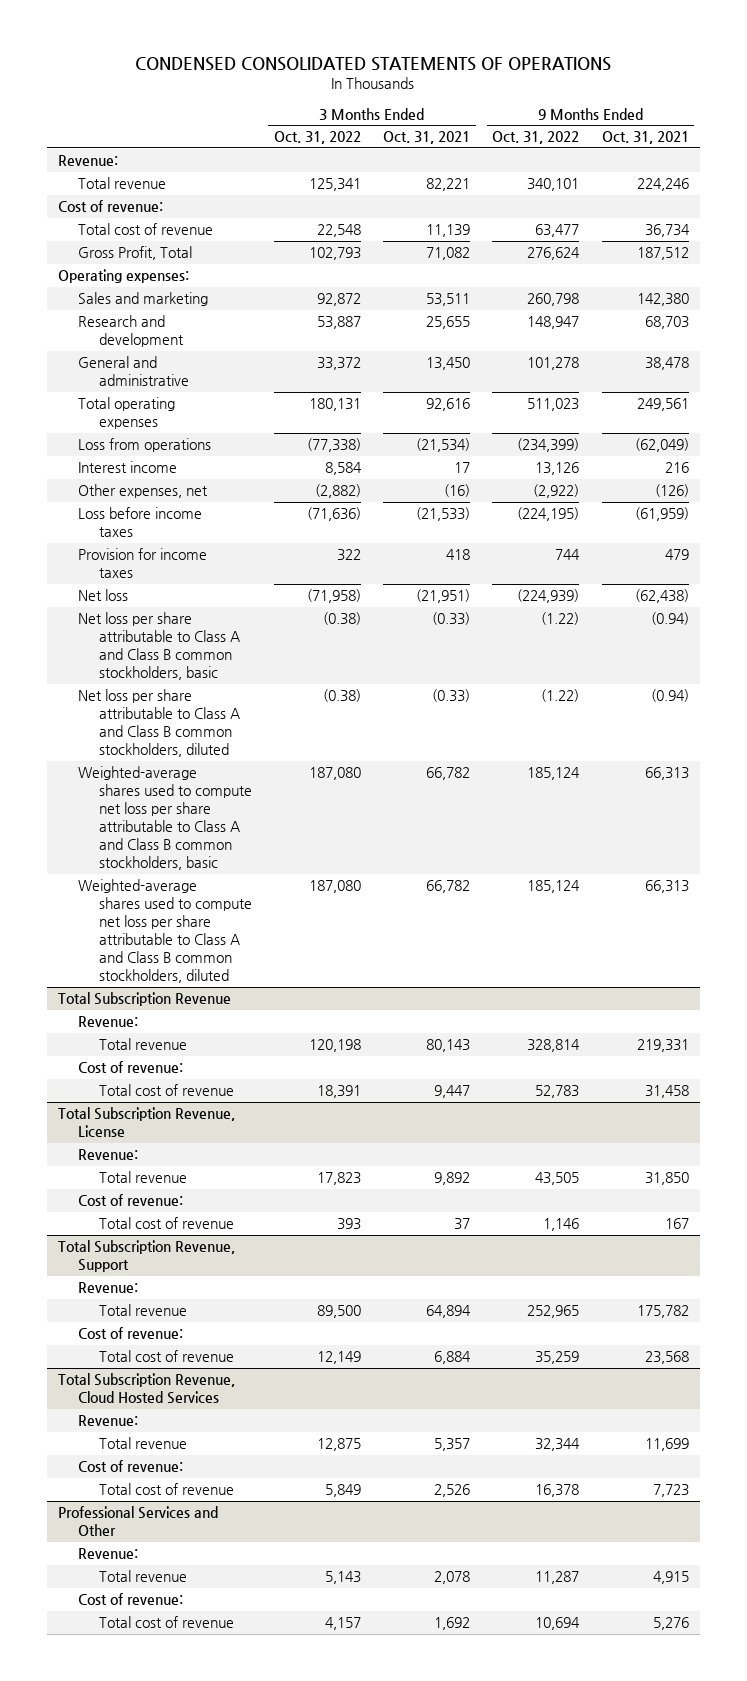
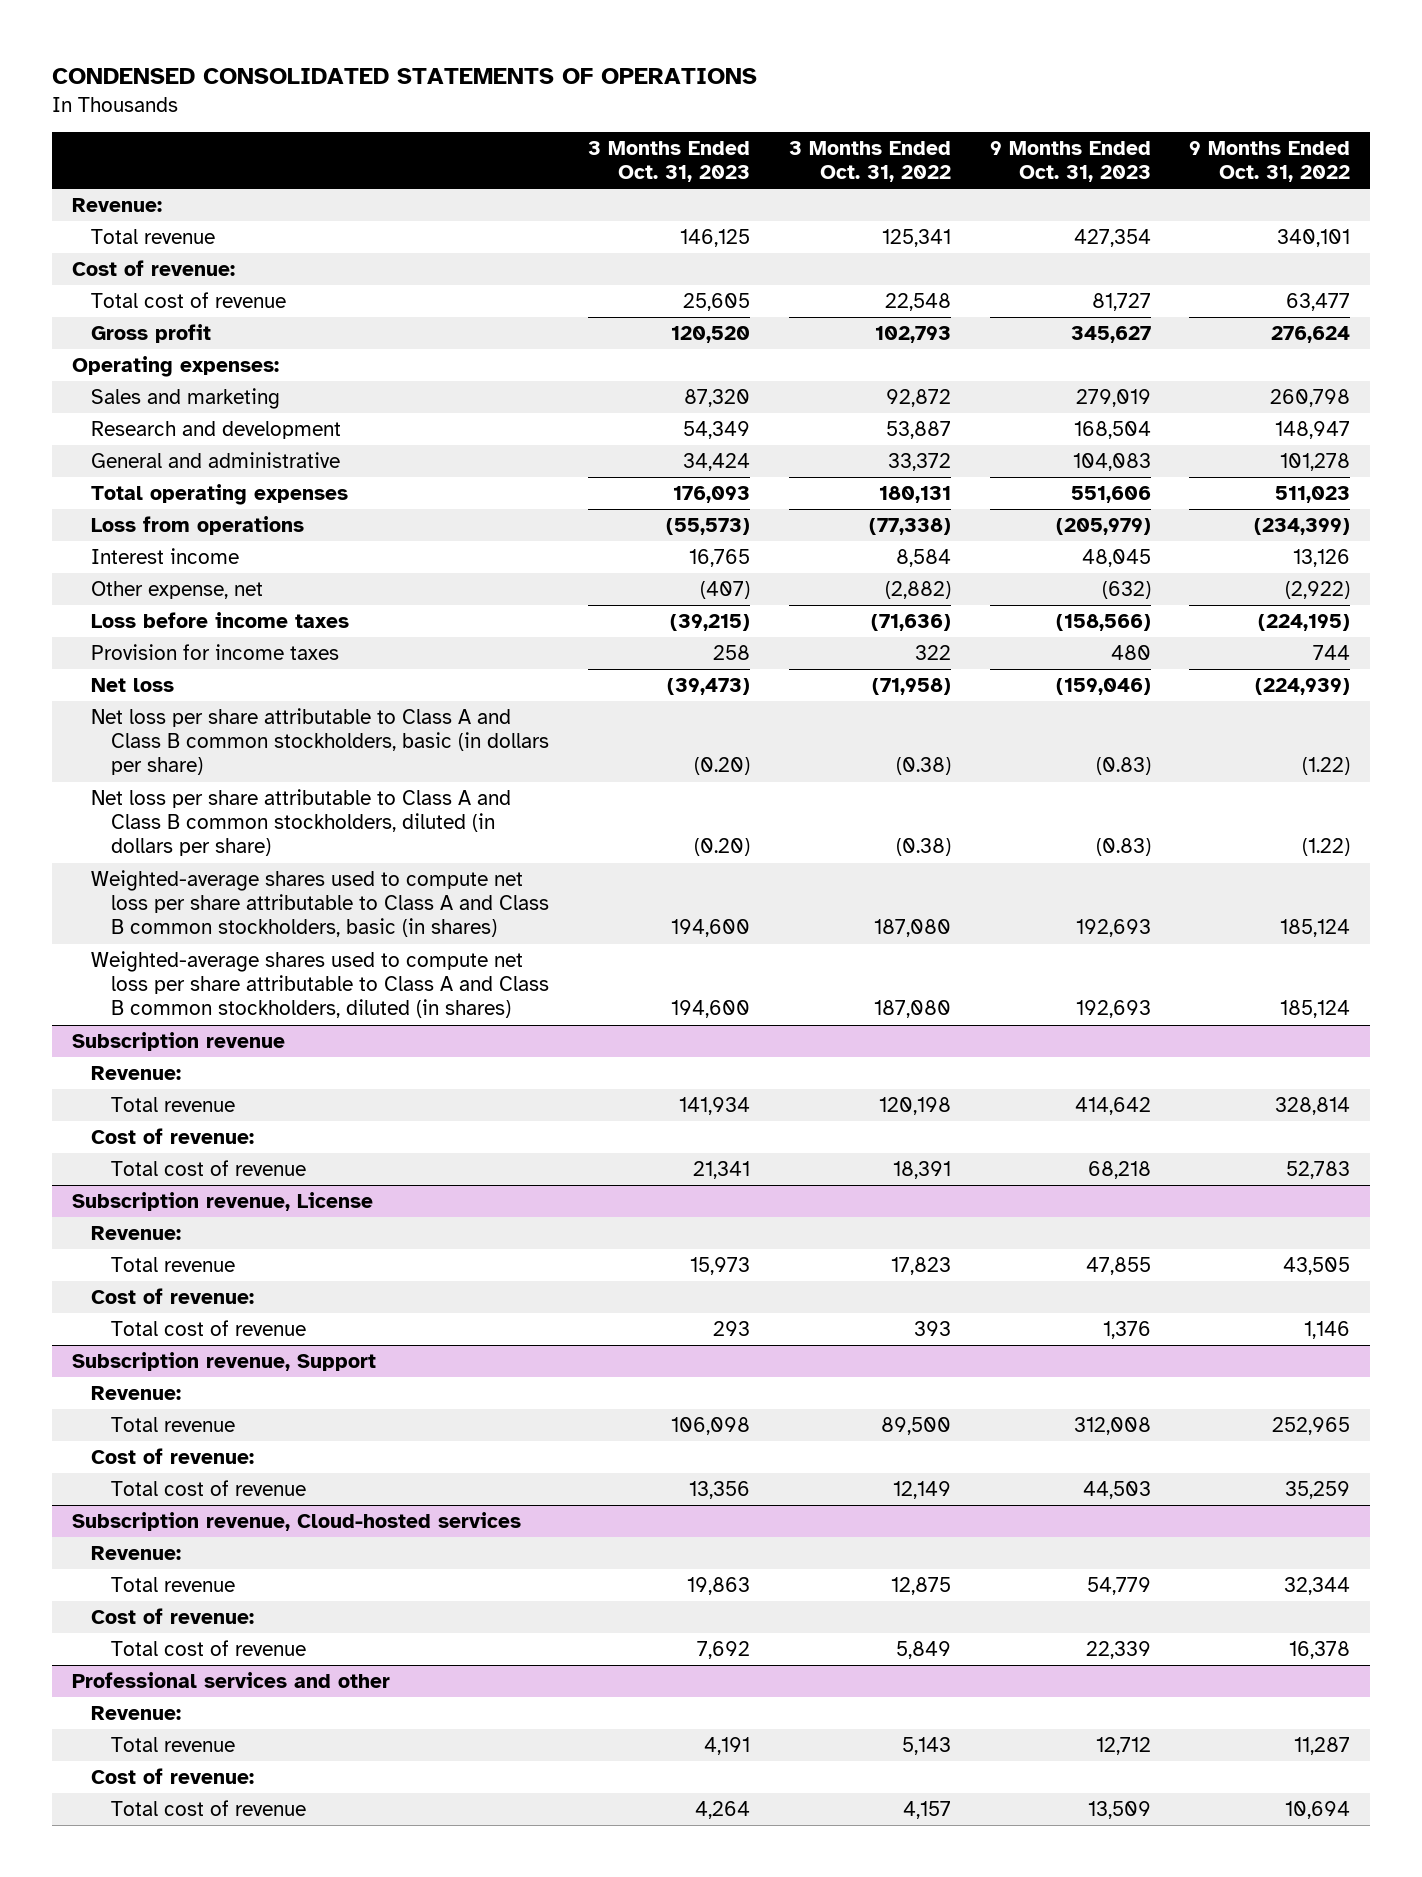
- | 3 Months Ended Oct. 31, 2022 | 3 Months Ended Oct. 31, 2021 | 9 Months Ended Oct. 31, 2022 | 9 Months Ended Oct. 31, 2021
+ | 3 Months Ended Oct. 31, 2023 | 3 Months Ended Oct. 31, 2022 | 9 Months Ended Oct. 31, 2023 | 9 Months Ended Oct. 31, 2022
- Gross Profit, Total | 102,793 | 71,082 | 276,624 | 187,512
+ Gross profit | 120,520 | 102,793 | 345,627 | 276,624
- Other expenses, net | (2,882) | (16) | (2,922) | (126)
+ Other expense, net | (407) | (2,882) | (632) | (2,922)
- Net loss per share attributable to Class A and Class B common stockholders, basic | (0.38) | (0.33) | (1.22) | (0.94)
- Net loss per share attributable to Class A and Class B common stockholders, diluted | (0.38) | (0.33) | (1.22) | (0.94)
- Weighted-average shares used to compute net loss per share attributable to Class A and Class B common stockholders, basic | 187,080 | 66,782 | 185,124 | 66,313
- Weighted-average shares used to compute net loss per share attributable to Class A and Class B common stockholders, diluted | 187,080 | 66,782 | 185,124 | 66,313
- Total Subscription Revenue
+ Net loss per share attributable to Class A and Class B common stockholders, basic (in dollars per share) | (0.20) | (0.38) | (0.83) | (1.22)
+ Net loss per share attributable to Class A and Class B common stockholders, diluted (in dollars per share) | (0.20) | (0.38) | (0.83) | (1.22)
+ Weighted-average shares used to compute net loss per share attributable to Class A and Class B common stockholders, basic (in shares) | 194,600 | 187,080 | 192,693 | 185,124
+ Weighted-average shares used to compute net loss per share attributable to Class A and Class B common stockholders, diluted (in shares) | 194,600 | 187,080 | 192,693 | 185,124
+ Subscription revenue
- Total Subscription Revenue, License
+ Subscription revenue, License
- Total Subscription Revenue, Support
+ Subscription revenue, Support
- Total Subscription Revenue, Cloud Hosted Services
+ Subscription revenue, Cloud-hosted services
- Professional Services and Other
+ Professional services and other

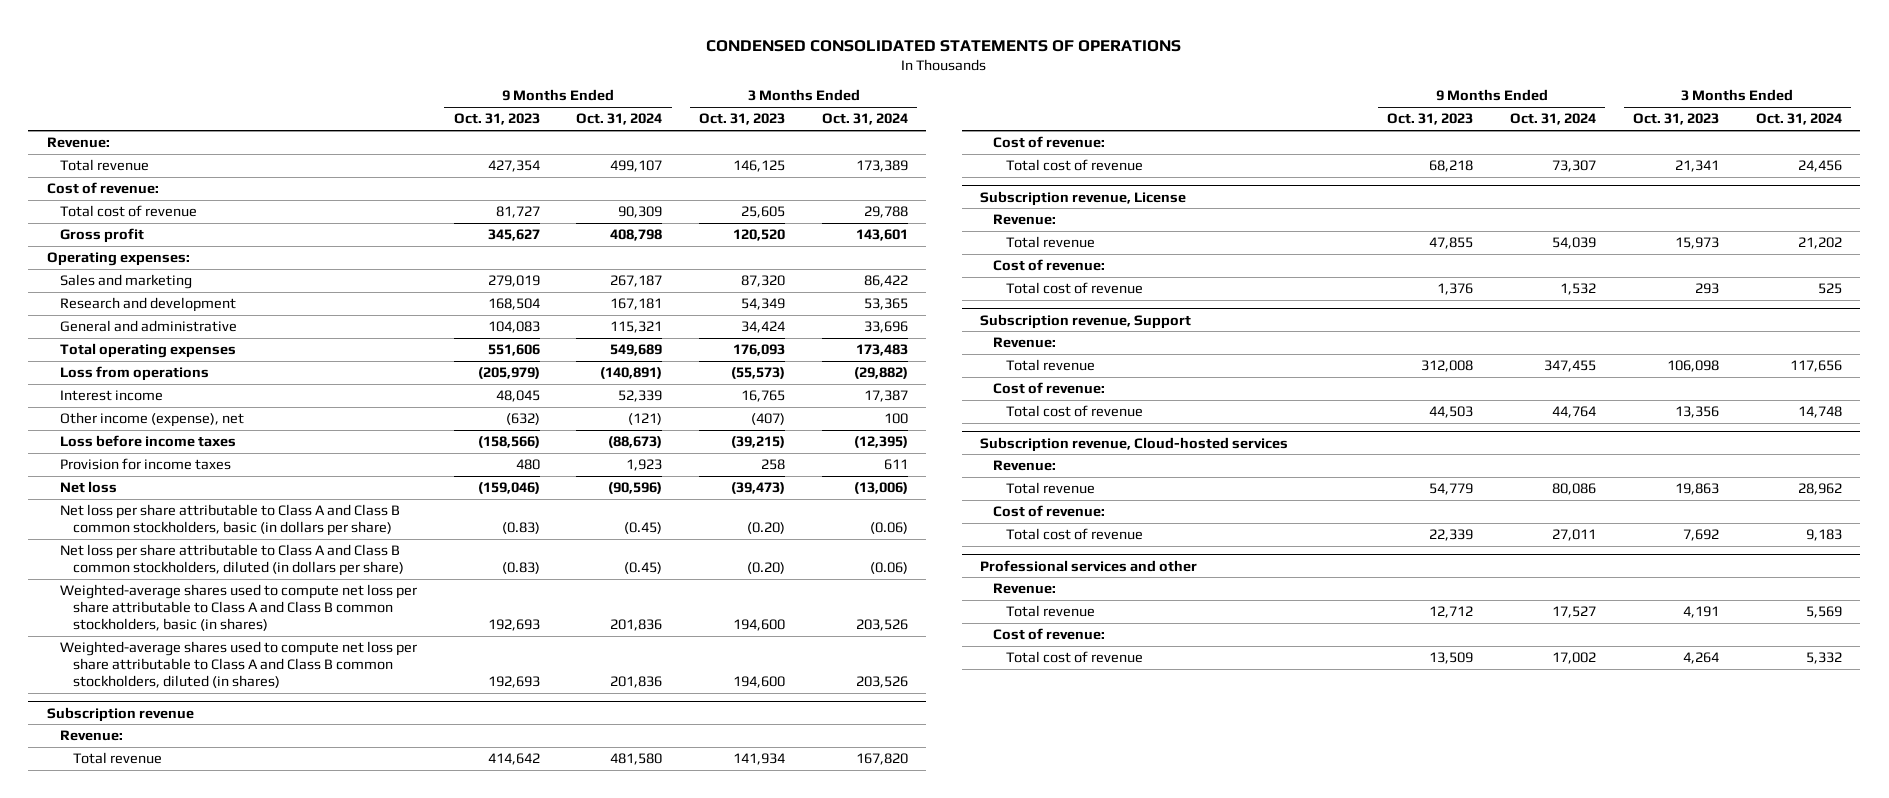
- | 3 Months Ended Oct. 31, 2023 | 3 Months Ended Oct. 31, 2022 | 9 Months Ended Oct. 31, 2023 | 9 Months Ended Oct. 31, 2022
+ | 9 Months Ended Oct. 31, 2023 | 9 Months Ended Oct. 31, 2024 | 3 Months Ended Oct. 31, 2023 | 3 Months Ended Oct. 31, 2024
- Other expense, net | (407) | (2,882) | (632) | (2,922)
+ Other income (expense), net | (632) | (121) | (407) | 100

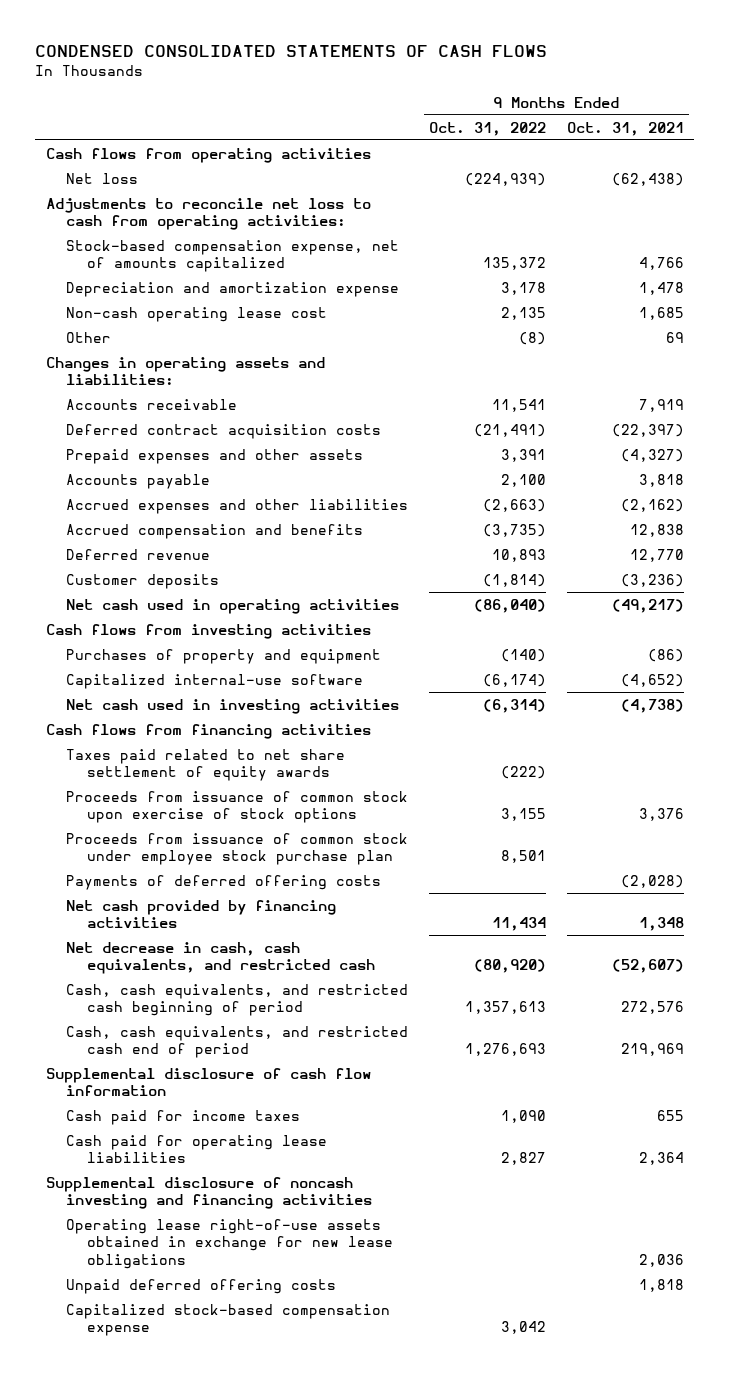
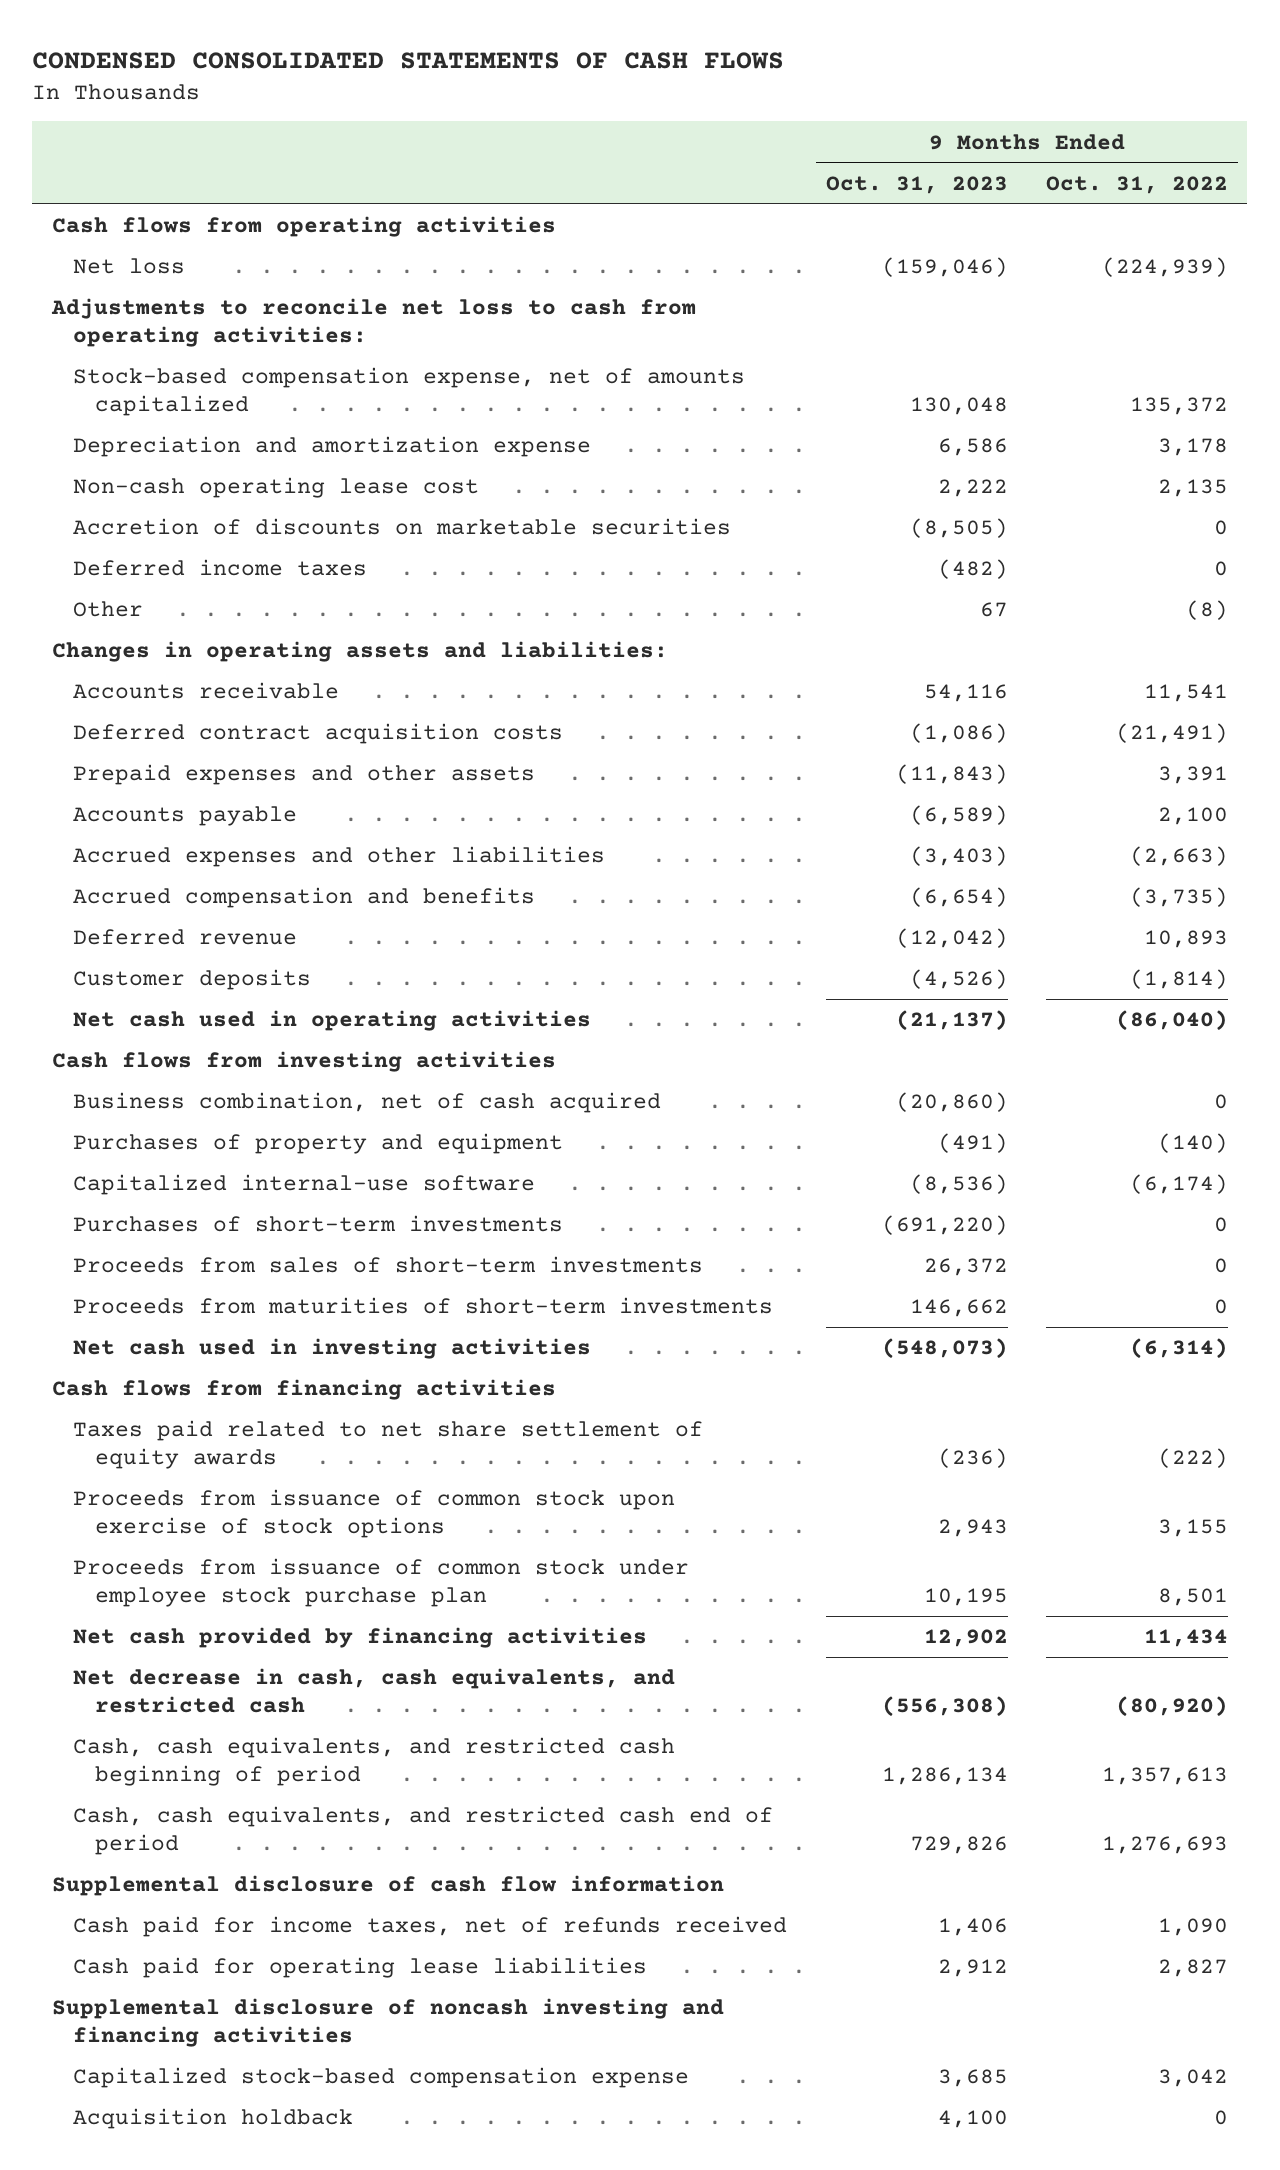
- | 9 Months Ended Oct. 31, 2022 | 9 Months Ended Oct. 31, 2021
+ | 9 Months Ended Oct. 31, 2023 | 9 Months Ended Oct. 31, 2022
+ Accretion of discounts on marketable securities | (8,505) | 0
+ Deferred income taxes | (482) | 0
+ Business combination, net of cash acquired | (20,860) | 0
+ Purchases of short-term investments | (691,220) | 0
+ Proceeds from sales of short-term investments | 26,372 | 0
+ Proceeds from maturities of short-term investments | 146,662 | 0
- Payments of deferred offering costs | | (2,028)
- Cash paid for income taxes | 1,090 | 655
+ Cash paid for income taxes, net of refunds received | 1,406 | 1,090
- Operating lease right-of-use assets obtained in exchange for new lease obligations | | 2,036
- Unpaid deferred offering costs | | 1,818
+ Acquisition holdback | 4,100 | 0

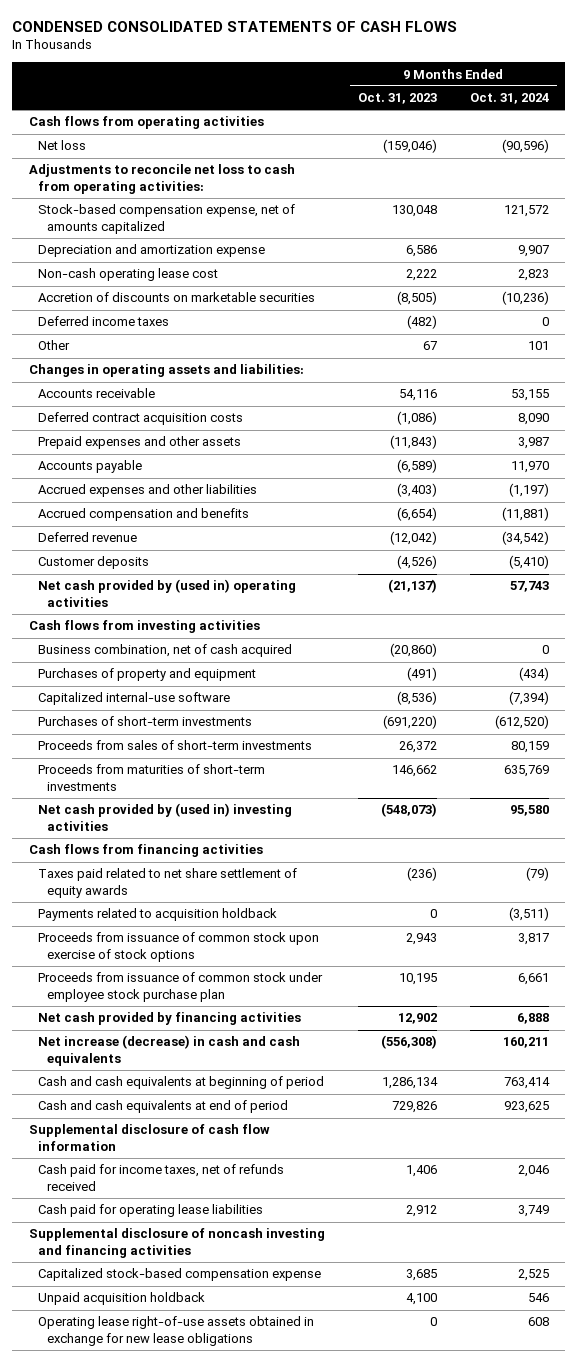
- | 9 Months Ended Oct. 31, 2023 | 9 Months Ended Oct. 31, 2022
+ | 9 Months Ended Oct. 31, 2023 | 9 Months Ended Oct. 31, 2024
- Net cash used in operating activities | (21,137) | (86,040)
+ Net cash provided by (used in) operating activities | (21,137) | 57,743
- Net cash used in investing activities | (548,073) | (6,314)
+ Net cash provided by (used in) investing activities | (548,073) | 95,580
+ Payments related to acquisition holdback | 0 | (3,511)
- Net decrease in cash, cash equivalents, and restricted cash | (556,308) | (80,920)
- Cash, cash equivalents, and restricted cash beginning of period | 1,286,134 | 1,357,613
- Cash, cash equivalents, and restricted cash end of period | 729,826 | 1,276,693
+ Net increase (decrease) in cash and cash equivalents | (556,308) | 160,211
+ Cash and cash equivalents at beginning of period | 1,286,134 | 763,414
+ Cash and cash equivalents at end of period | 729,826 | 923,625
- Acquisition holdback | 4,100 | 0
+ Unpaid acquisition holdback | 4,100 | 546
+ Operating lease right-of-use assets obtained in exchange for new lease obligations | 0 | 608

